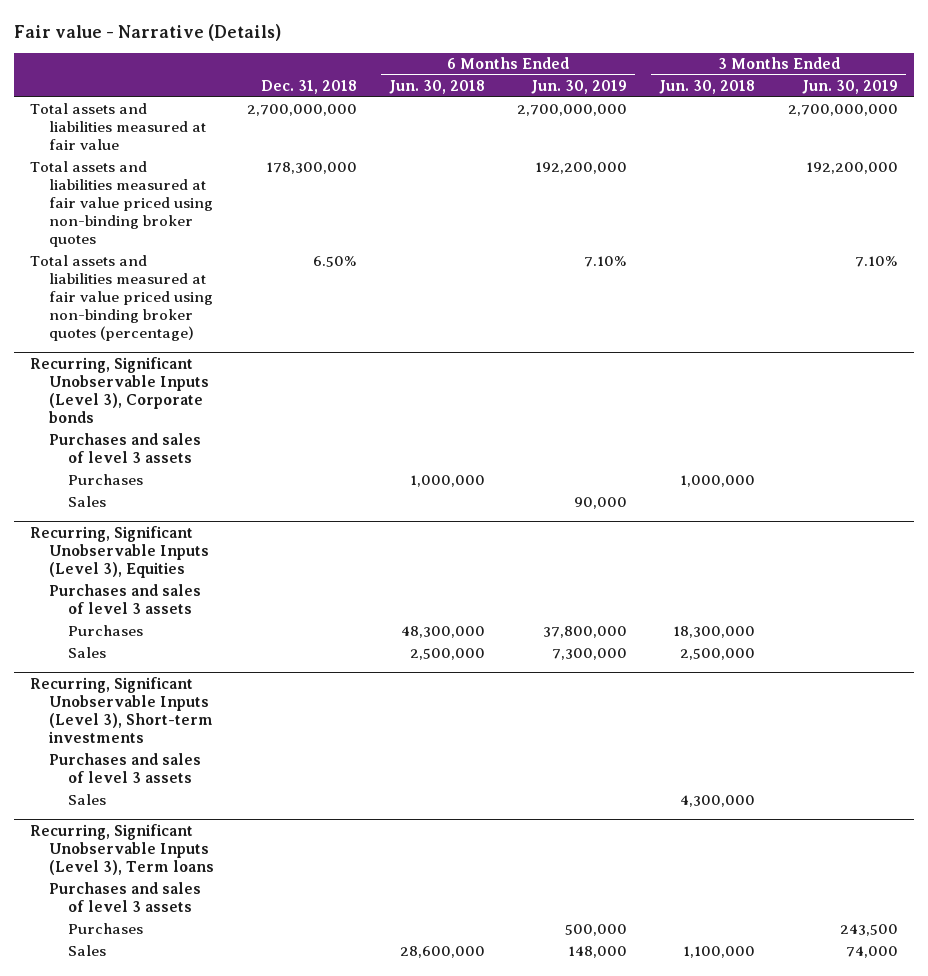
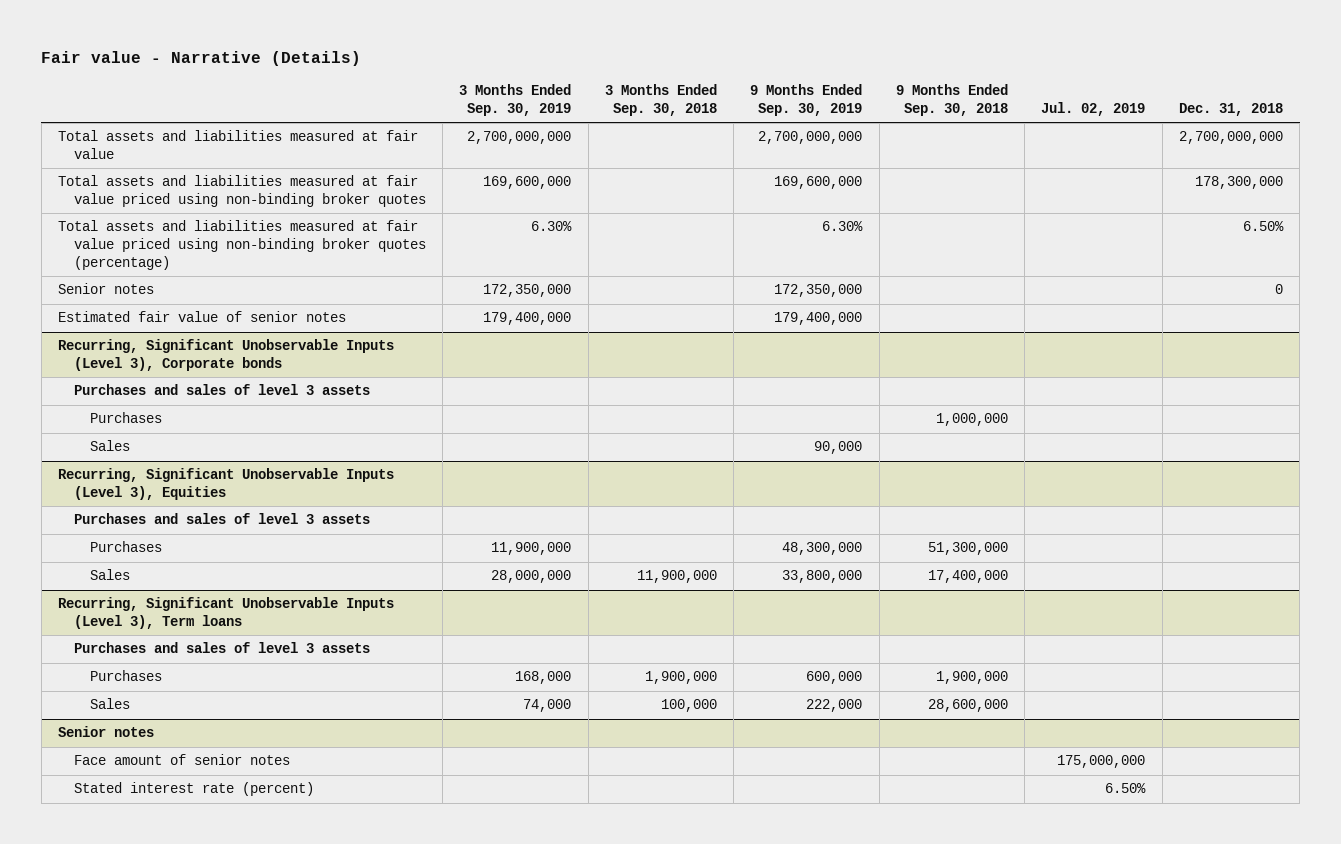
- | Dec. 31, 2018 | 6 Months Ended Jun. 30, 2018 | 6 Months Ended Jun. 30, 2019 | 3 Months Ended Jun. 30, 2018 | 3 Months Ended Jun. 30, 2019
+ | 3 Months Ended Sep. 30, 2019 | 3 Months Ended Sep. 30, 2018 | 9 Months Ended Sep. 30, 2019 | 9 Months Ended Sep. 30, 2018 | Jul. 02, 2019 | Dec. 31, 2018
+ Senior notes | 172,350,000 | | 172,350,000 | | | 0
+ Estimated fair value of senior notes | 179,400,000 | | 179,400,000 | | |
- Recurring, Significant Unobservable Inputs (Level 3), Short-term investments
- Purchases and sales of level 3 assets
- Sales | | | | 4,300,000 |
+ Senior notes
+ Face amount of senior notes | | | | | 175,000,000 |
+ Stated interest rate (percent) | | | | | 6.50% |

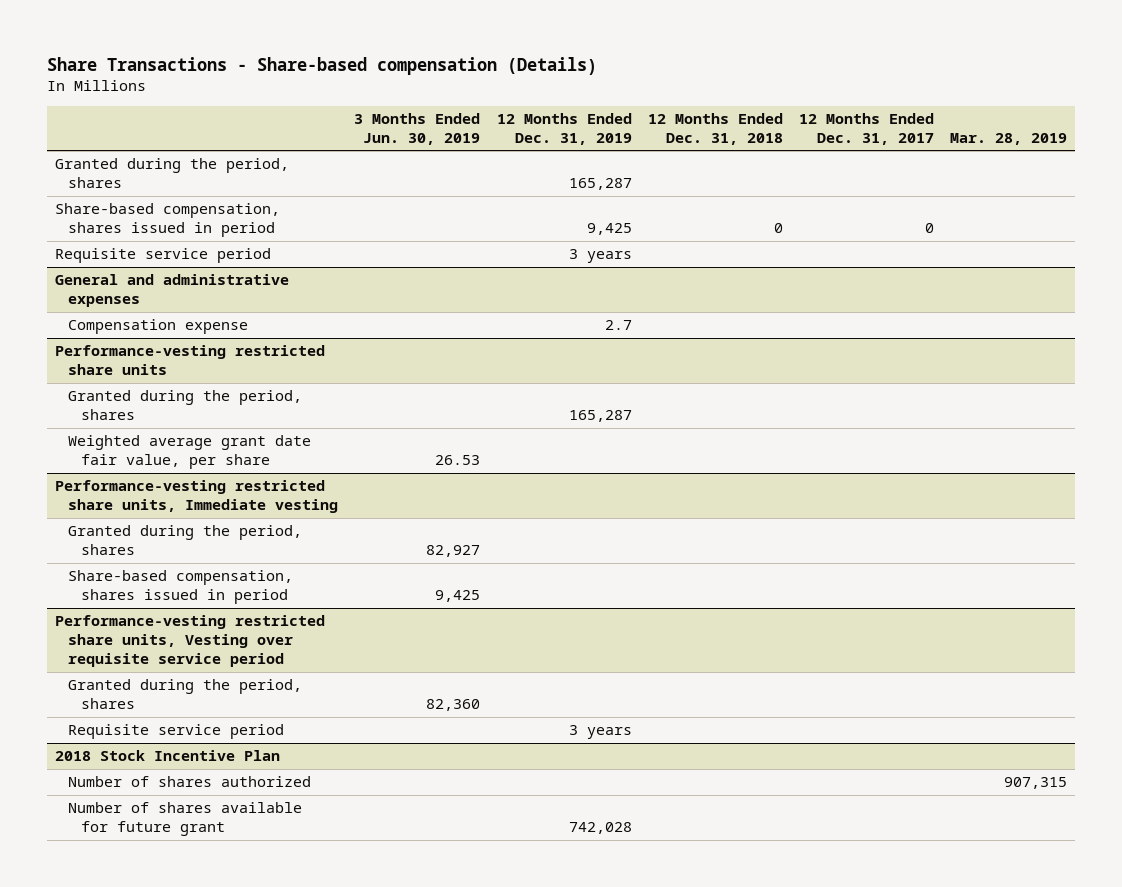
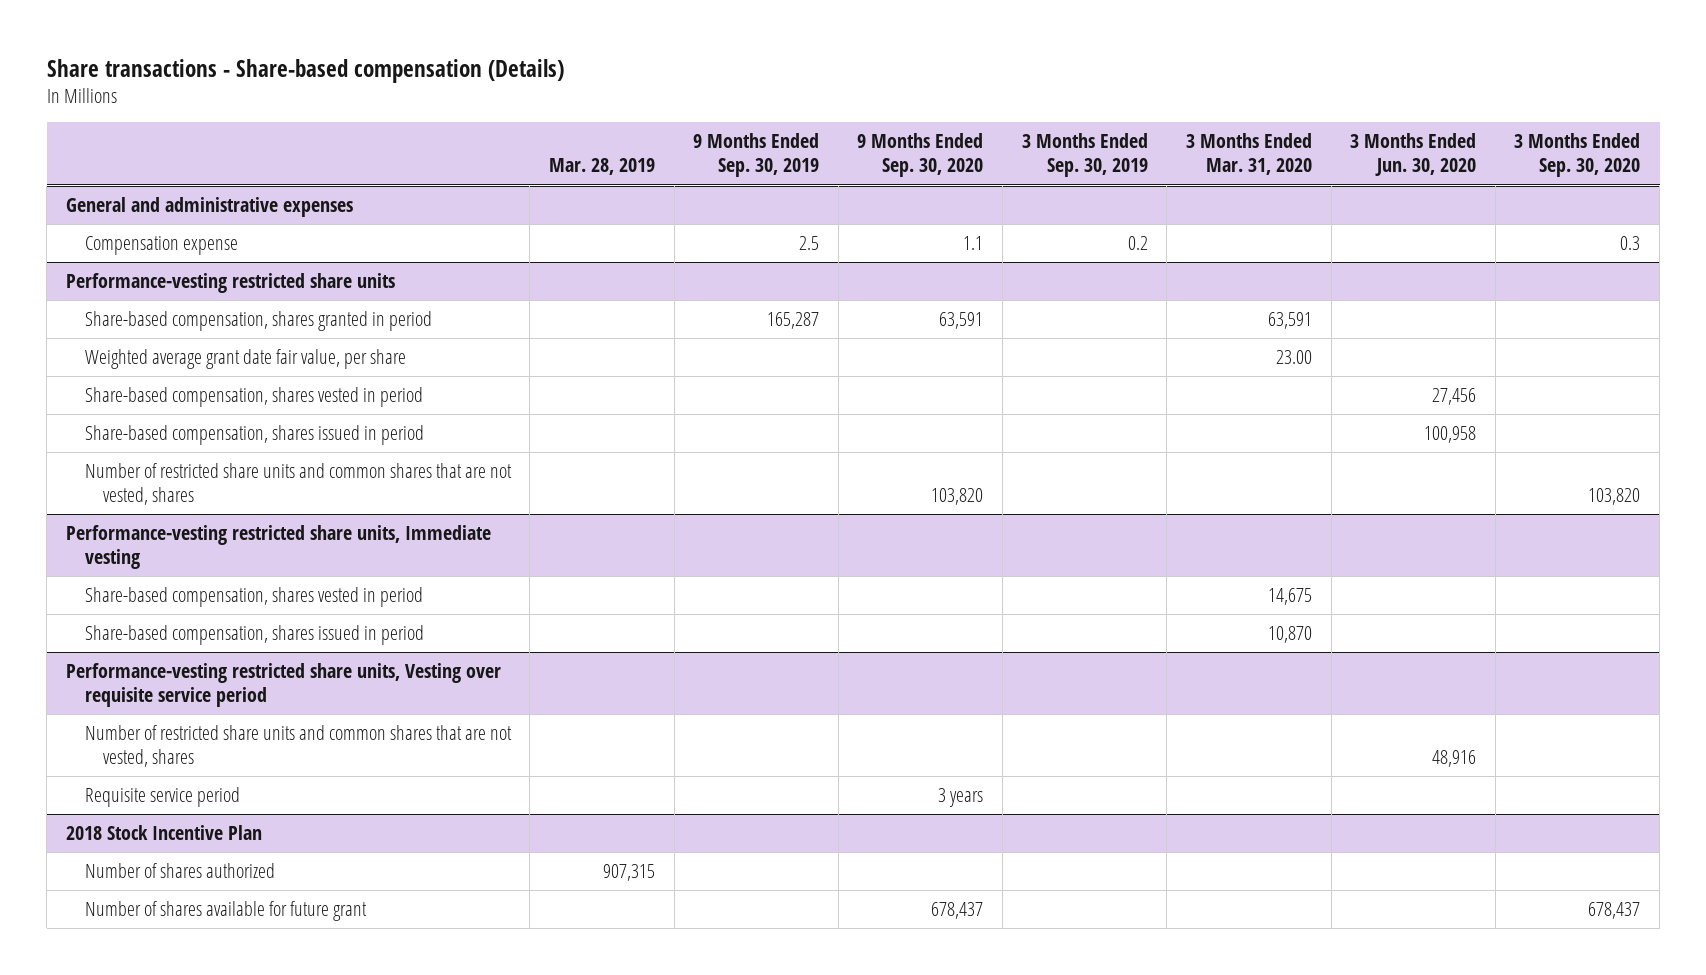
- Share Transactions - Share-based compensation (Details)
+ Share transactions - Share-based compensation (Details)
- | 3 Months Ended Jun. 30, 2019 | 12 Months Ended Dec. 31, 2019 | 12 Months Ended Dec. 31, 2018 | 12 Months Ended Dec. 31, 2017 | Mar. 28, 2019
+ | Mar. 28, 2019 | 9 Months Ended Sep. 30, 2019 | 9 Months Ended Sep. 30, 2020 | 3 Months Ended Sep. 30, 2019 | 3 Months Ended Mar. 31, 2020 | 3 Months Ended Jun. 30, 2020 | 3 Months Ended Sep. 30, 2020
- Granted during the period, shares | | 165,287 | | |
- Share-based compensation, shares issued in period | | 9,425 | 0 | 0 |
- Requisite service period | | 3 years | | |
@ Performance-vesting restricted share units
- Granted during the period, shares | | 165,287 | | |
+ Share-based compensation, shares granted in period | | 165,287 | 63,591 | | 63,591 | |
+ Share-based compensation, shares vested in period | | | | | | 27,456 |
+ Share-based compensation, shares issued in period | | | | | | 100,958 |
+ Number of restricted share units and common shares that are not vested, shares | | | 103,820 | | | | 103,820
@ Performance-vesting restricted share units, Immediate vesting
- Granted during the period, shares | 82,927 | | | |
+ Share-based compensation, shares vested in period | | | | | 14,675 | |
@ Performance-vesting restricted share units, Vesting over requisite service period
- Granted during the period, shares | 82,360 | | | |
+ Number of restricted share units and common shares that are not vested, shares | | | | | | 48,916 |

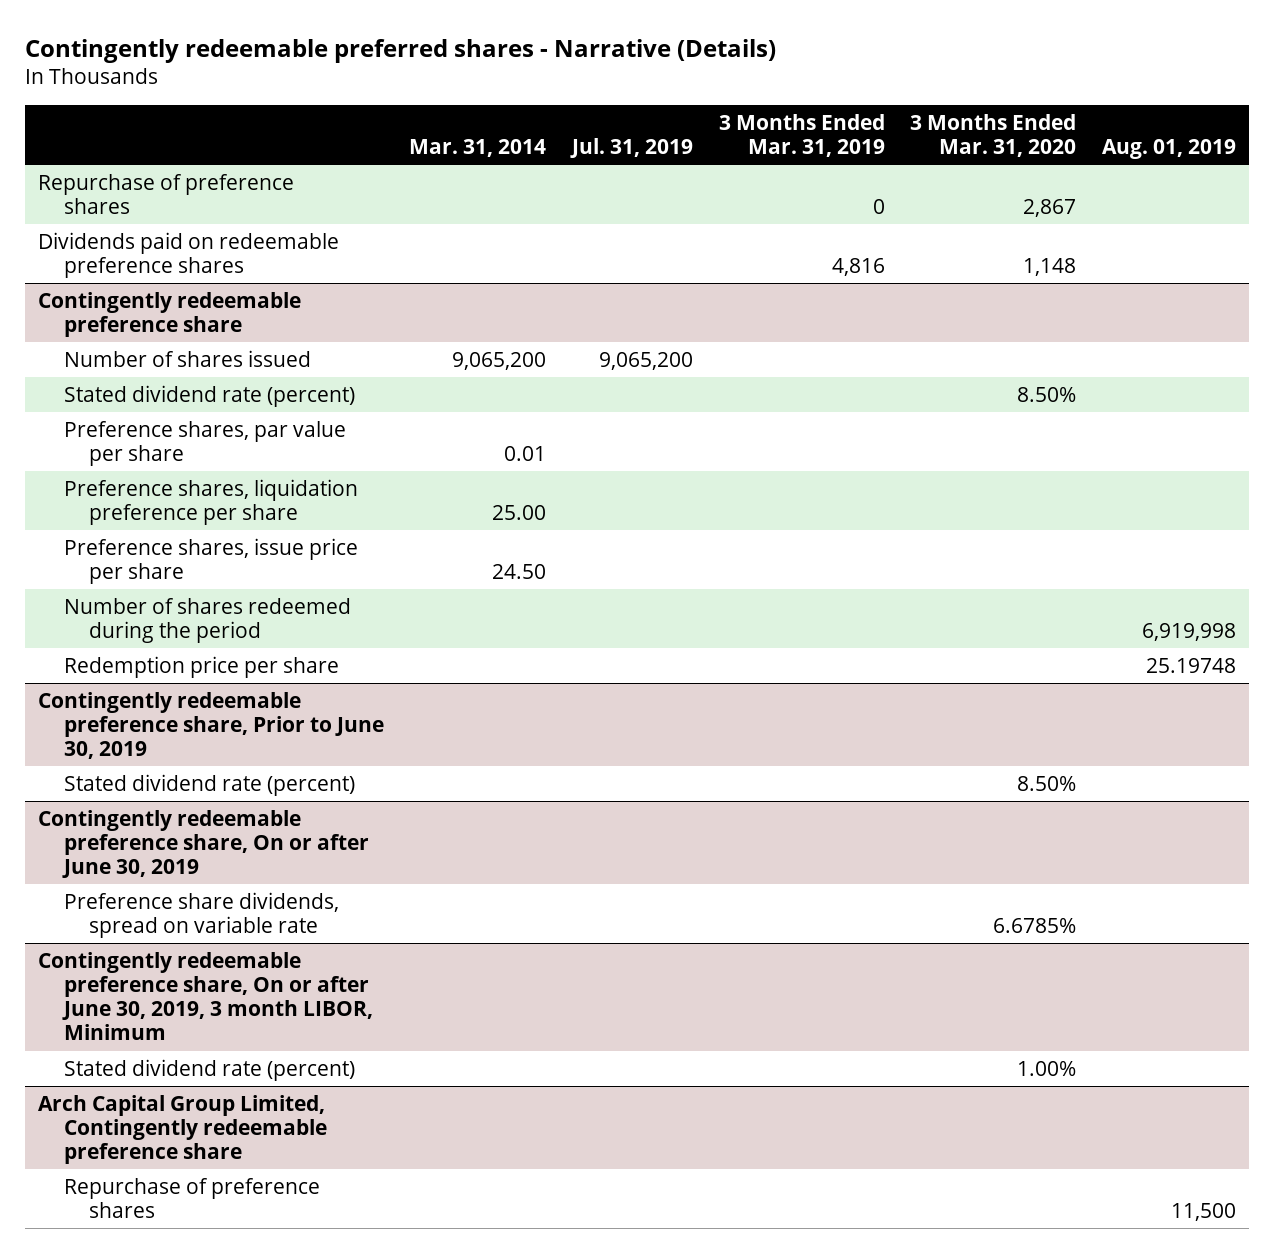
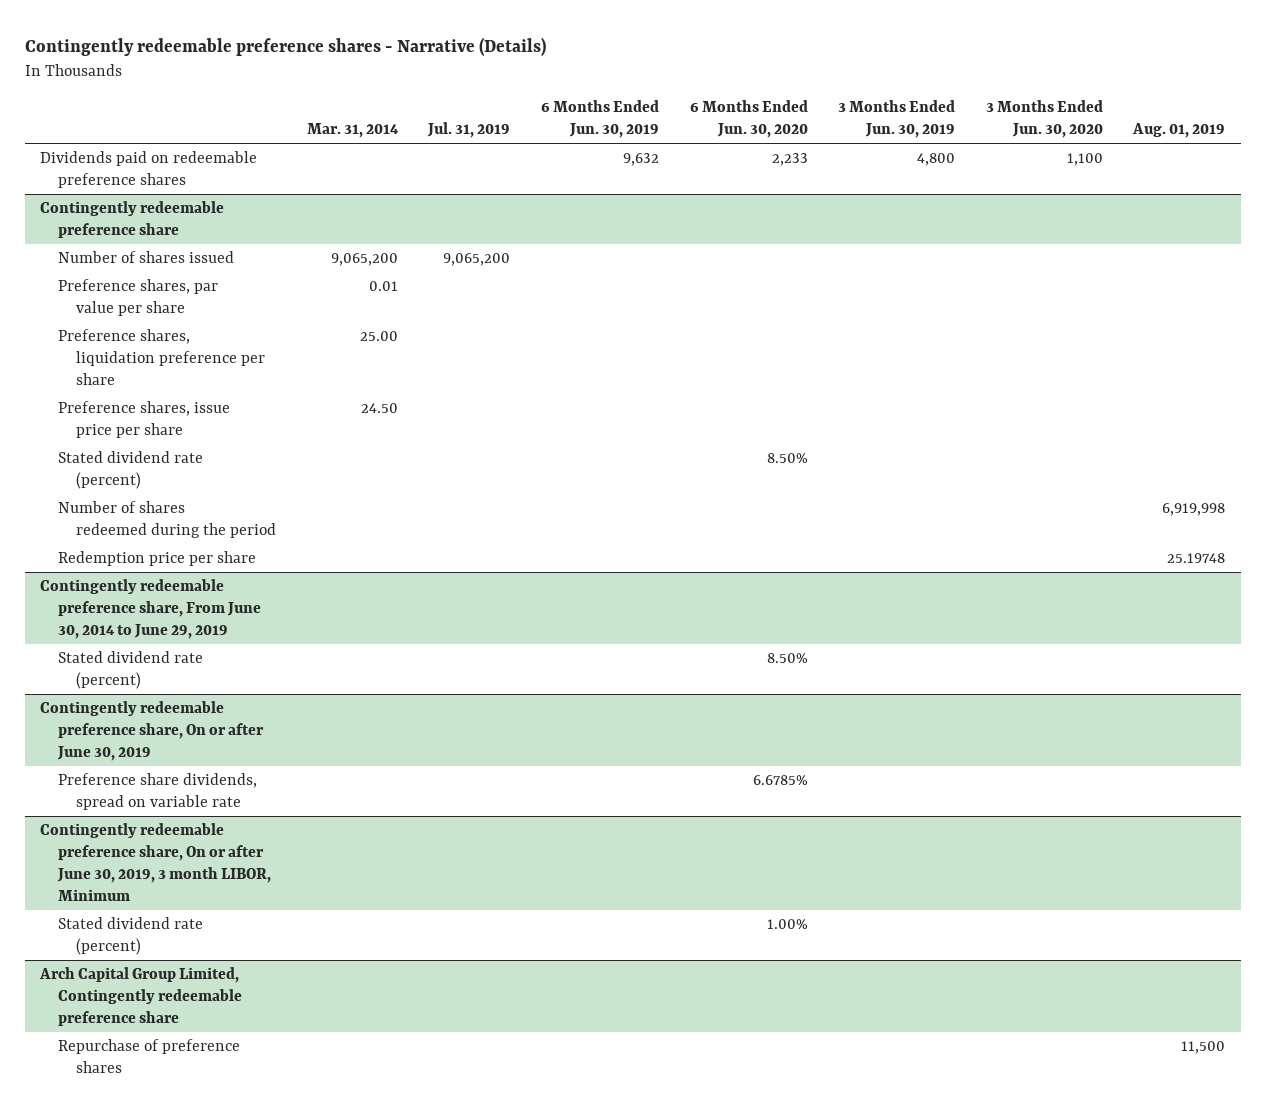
- Contingently redeemable preferred shares - Narrative (Details)
+ Contingently redeemable preference shares - Narrative (Details)
- | Mar. 31, 2014 | Jul. 31, 2019 | 3 Months Ended Mar. 31, 2019 | 3 Months Ended Mar. 31, 2020 | Aug. 01, 2019
+ | Mar. 31, 2014 | Jul. 31, 2019 | 6 Months Ended Jun. 30, 2019 | 6 Months Ended Jun. 30, 2020 | 3 Months Ended Jun. 30, 2019 | 3 Months Ended Jun. 30, 2020 | Aug. 01, 2019
- Repurchase of preference shares | | | 0 | 2,867 |
@ Contingently redeemable preference share
moved down: Stated dividend rate (percent) | | | | 8.50% | | |
- Contingently redeemable preference share, Prior to June 30, 2019
+ Contingently redeemable preference share, From June 30, 2014 to June 29, 2019

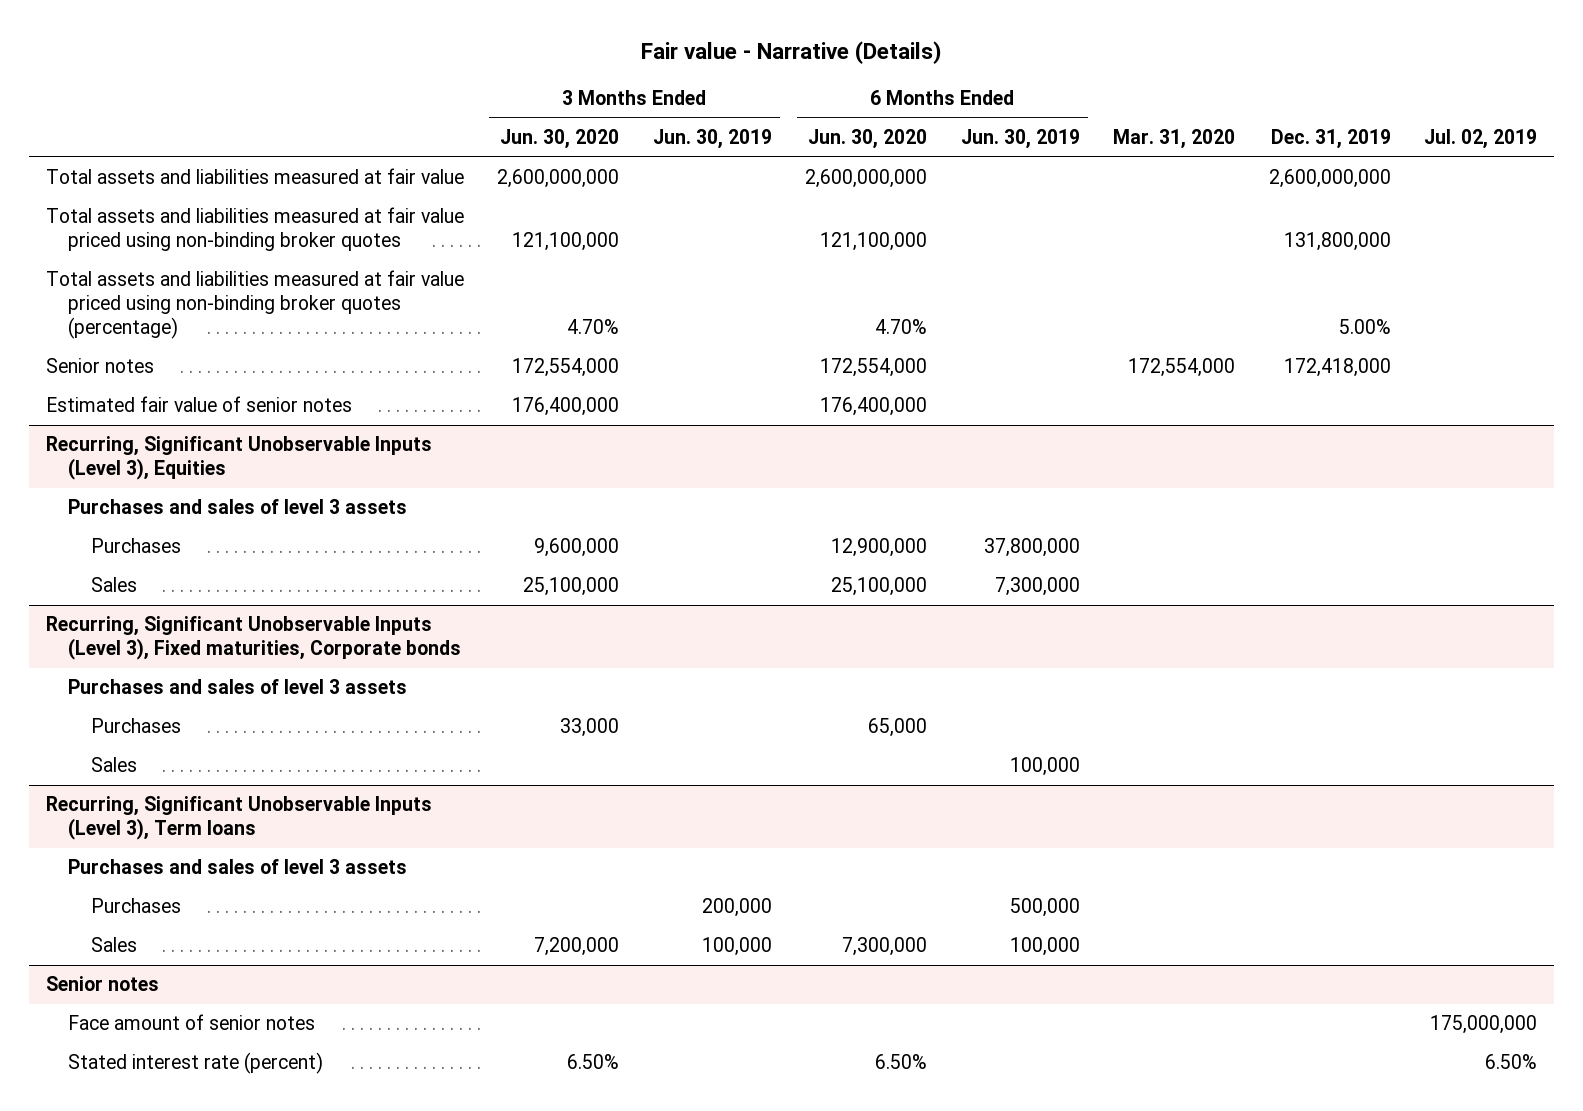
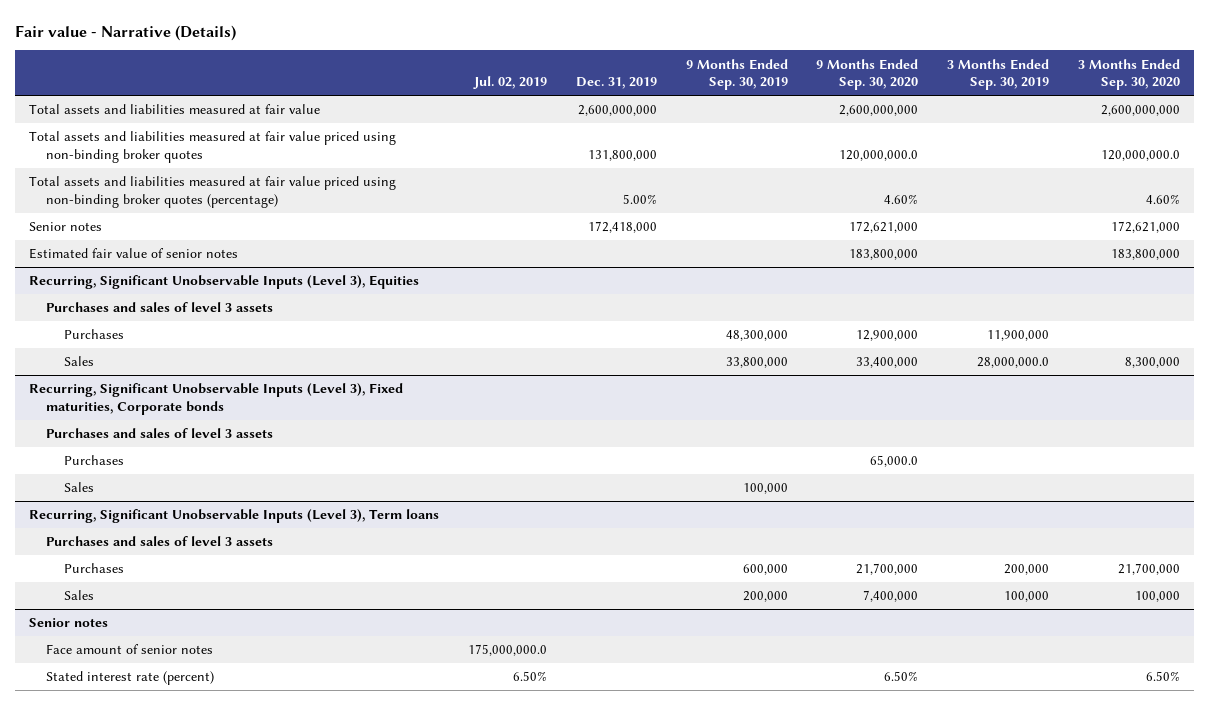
- | 3 Months Ended Jun. 30, 2020 | 3 Months Ended Jun. 30, 2019 | 6 Months Ended Jun. 30, 2020 | 6 Months Ended Jun. 30, 2019 | Mar. 31, 2020 | Dec. 31, 2019 | Jul. 02, 2019
+ | Jul. 02, 2019 | Dec. 31, 2019 | 9 Months Ended Sep. 30, 2019 | 9 Months Ended Sep. 30, 2020 | 3 Months Ended Sep. 30, 2019 | 3 Months Ended Sep. 30, 2020
@ Senior notes
- Face amount of senior notes | | | | | | | 175,000,000
+ Face amount of senior notes | 175,000,000.0 | | | | |

